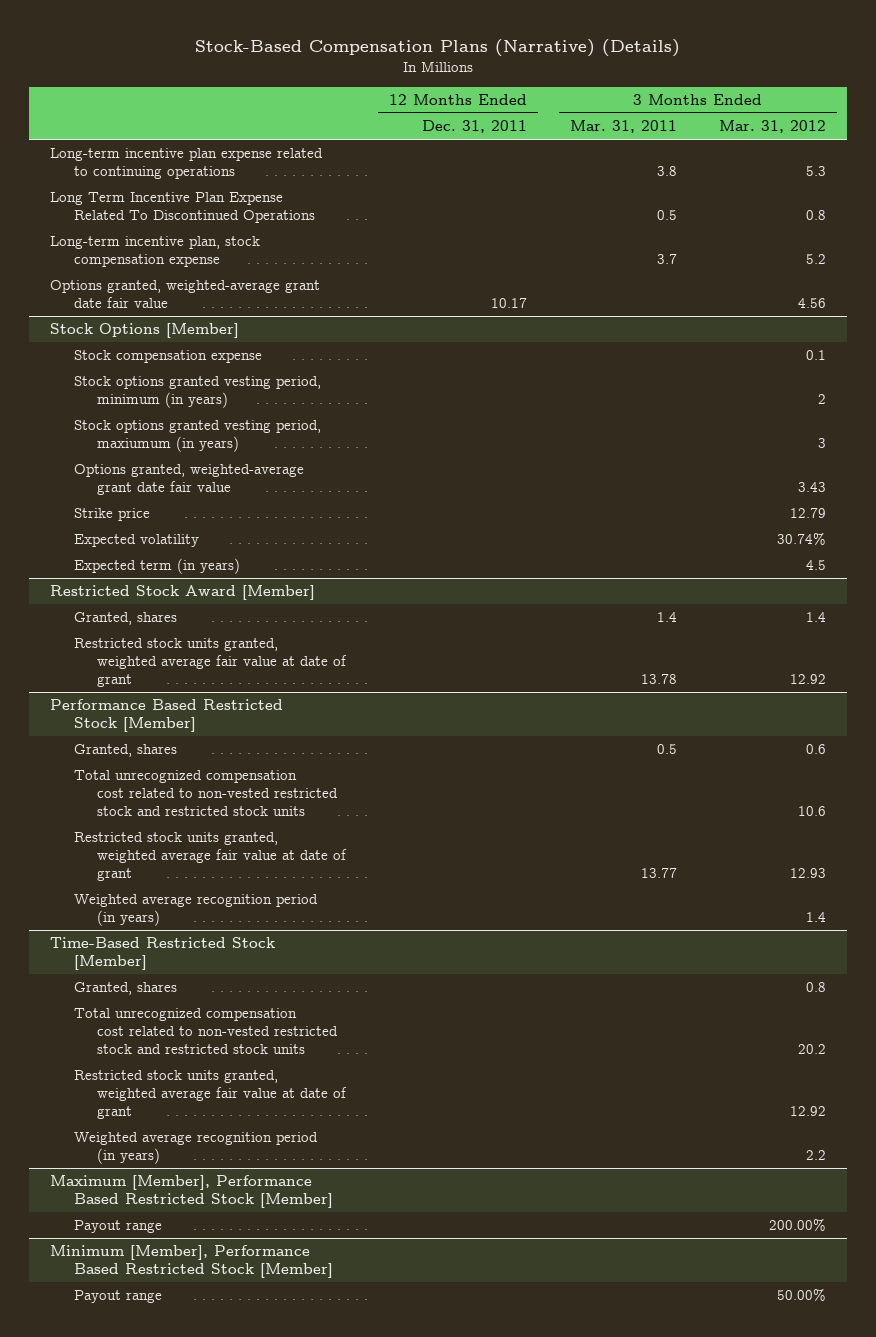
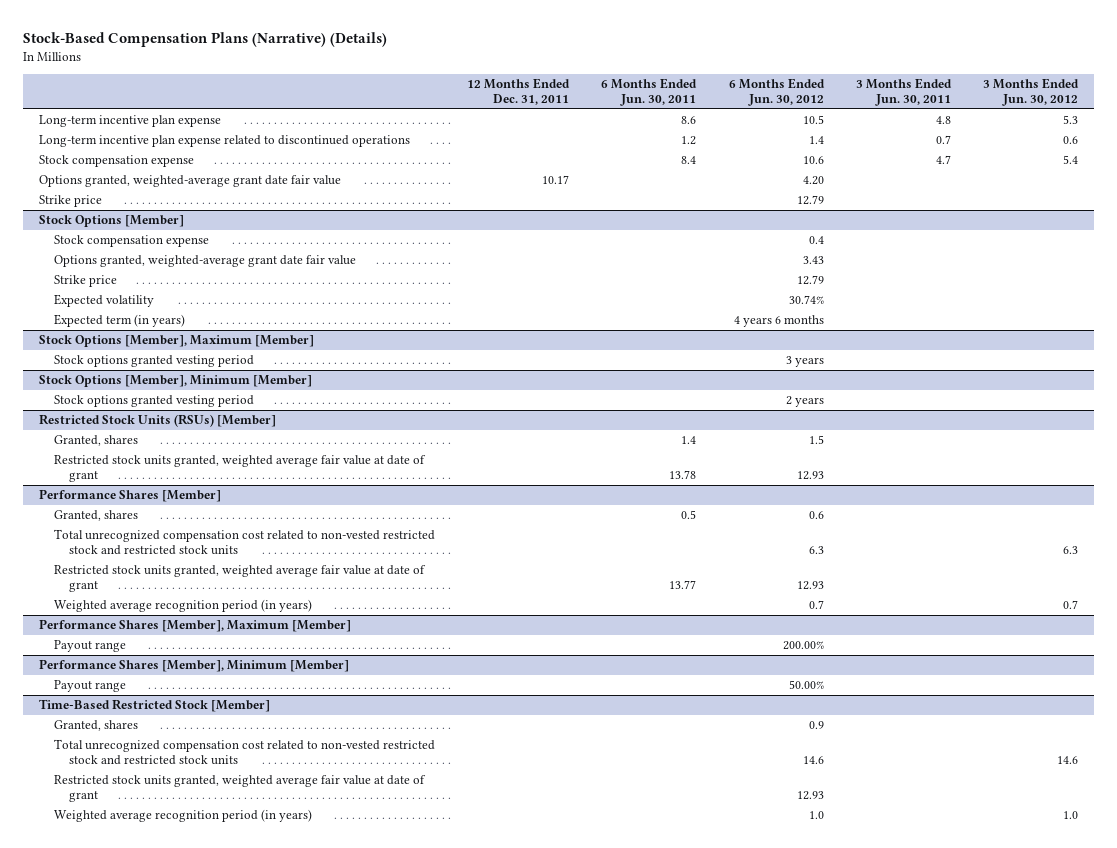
- | 12 Months Ended Dec. 31, 2011 | 3 Months Ended Mar. 31, 2011 | 3 Months Ended Mar. 31, 2012
+ | 12 Months Ended Dec. 31, 2011 | 6 Months Ended Jun. 30, 2011 | 6 Months Ended Jun. 30, 2012 | 3 Months Ended Jun. 30, 2011 | 3 Months Ended Jun. 30, 2012
- Long-term incentive plan expense related to continuing operations | | 3.8 | 5.3
- Long Term Incentive Plan Expense Related To Discontinued Operations | | 0.5 | 0.8
- Long-term incentive plan, stock compensation expense | | 3.7 | 5.2
+ Long-term incentive plan expense | | 8.6 | 10.5 | 4.8 | 5.3
+ Long-term incentive plan expense related to discontinued operations | | 1.2 | 1.4 | 0.7 | 0.6
+ Stock compensation expense | | 8.4 | 10.6 | 4.7 | 5.4
+ Strike price | | | 12.79 | |
@ Stock Options [Member]
- Stock options granted vesting period, minimum (in years) | | | 2
- Stock options granted vesting period, maxiumum (in years) | | | 3
- Restricted Stock Award [Member]
- Granted, shares | | 1.4 | 1.4
- Restricted stock units granted, weighted average fair value at date of grant | | 13.78 | 12.92
- Performance Based Restricted Stock [Member]
- Granted, shares | | 0.5 | 0.6
- Total unrecognized compensation cost related to non-vested restricted stock and restricted stock units | | | 10.6
- Restricted stock units granted, weighted average fair value at date of grant | | 13.77 | 12.93
- Weighted average recognition period (in years) | | | 1.4
+ Stock Options [Member], Maximum [Member]
+ Stock options granted vesting period | | | 3 years | |
+ Stock Options [Member], Minimum [Member]
+ Stock options granted vesting period | | | 2 years | |
+ Restricted Stock Units (RSUs) [Member]
+ Granted, shares | | 1.4 | 1.5 | |
+ Restricted stock units granted, weighted average fair value at date of grant | | 13.78 | 12.93 | |
+ Performance Shares [Member]
+ Granted, shares | | 0.5 | 0.6 | |
+ Total unrecognized compensation cost related to non-vested restricted stock and restricted stock units | | | 6.3 | | 6.3
+ Restricted stock units granted, weighted average fair value at date of grant | | 13.77 | 12.93 | |
+ Weighted average recognition period (in years) | | | 0.7 | | 0.7
+ Performance Shares [Member], Maximum [Member]
+ Payout range | | | 200.00% | |
+ Performance Shares [Member], Minimum [Member]
+ Payout range | | | 50.00% | |
- Maximum [Member], Performance Based Restricted Stock [Member]
- Payout range | | | 200.00%
- Minimum [Member], Performance Based Restricted Stock [Member]
- Payout range | | | 50.00%

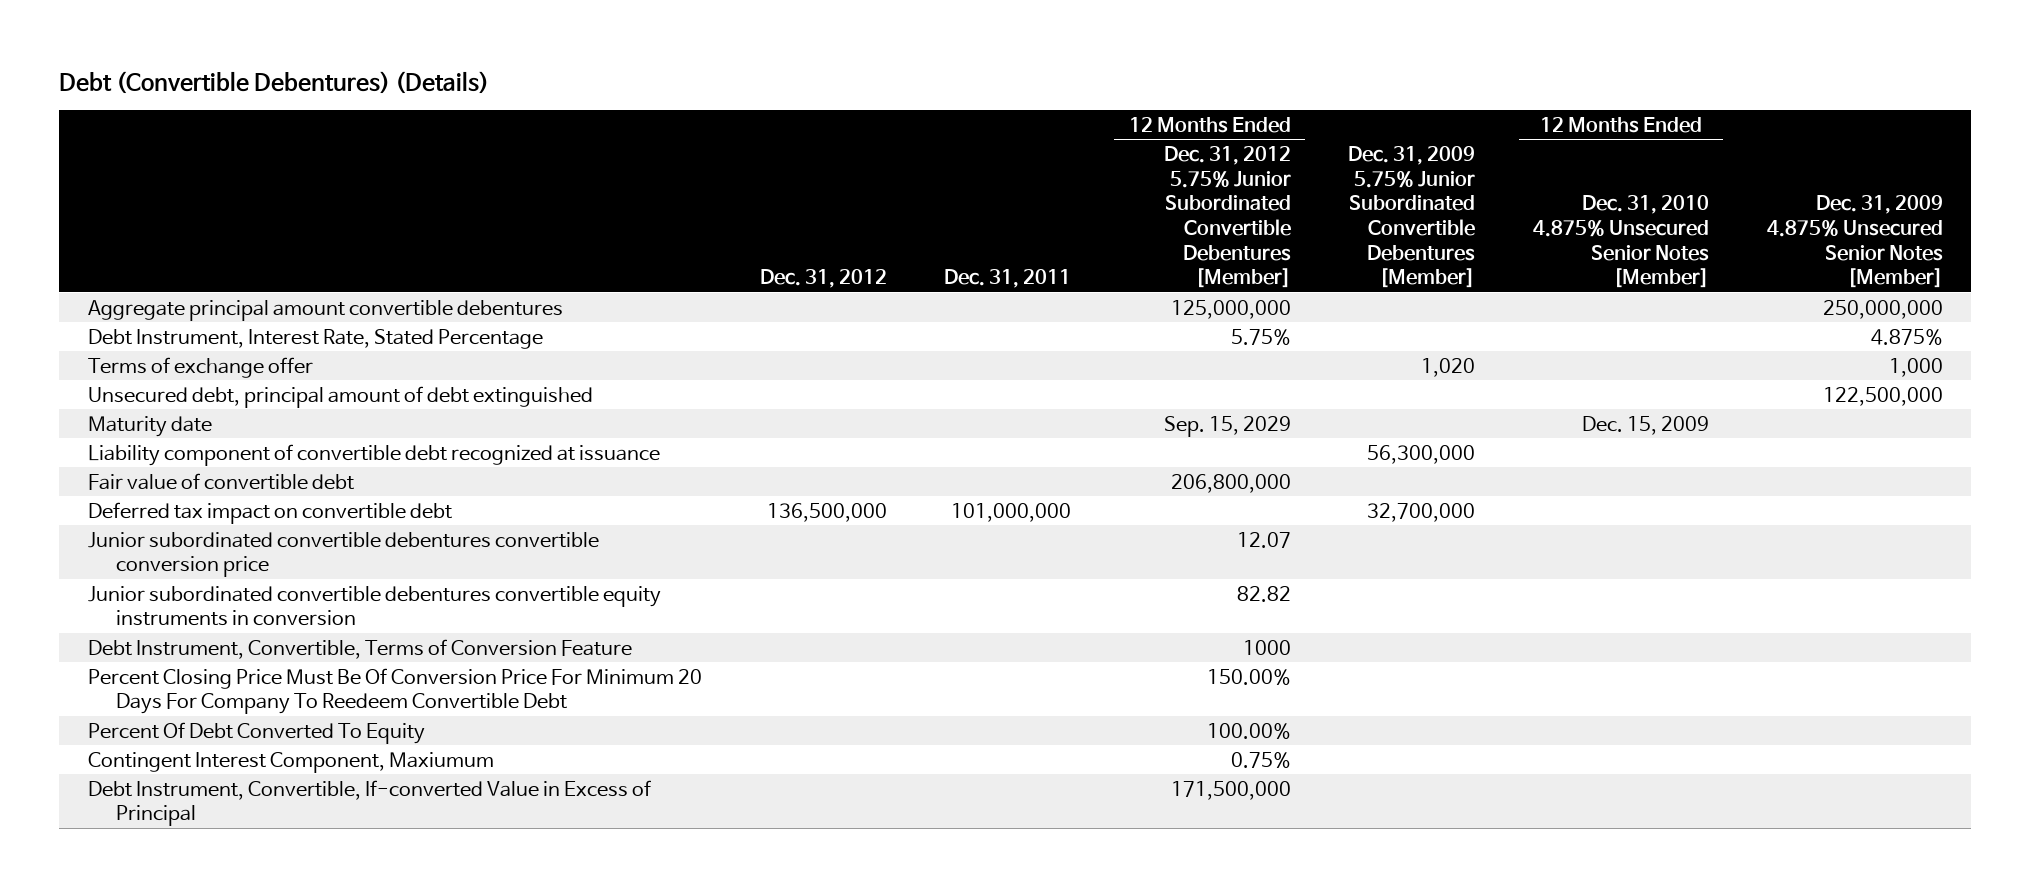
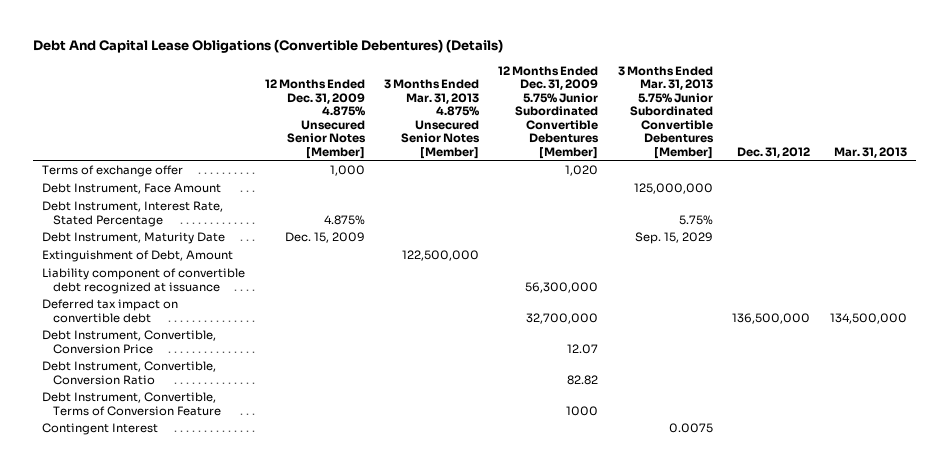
- Debt (Convertible Debentures) (Details)
+ Debt And Capital Lease Obligations (Convertible Debentures) (Details)
- | Dec. 31, 2012 | Dec. 31, 2011 | 12 Months Ended Dec. 31, 2012 5.75% Junior Subordinated Convertible Debentures [Member] | Dec. 31, 2009 5.75% Junior Subordinated Convertible Debentures [Member] | 12 Months Ended Dec. 31, 2010 4.875% Unsecured Senior Notes [Member] | Dec. 31, 2009 4.875% Unsecured Senior Notes [Member]
+ | 12 Months Ended Dec. 31, 2009 4.875% Unsecured Senior Notes [Member] | 3 Months Ended Mar. 31, 2013 4.875% Unsecured Senior Notes [Member] | 12 Months Ended Dec. 31, 2009 5.75% Junior Subordinated Convertible Debentures [Member] | 3 Months Ended Mar. 31, 2013 5.75% Junior Subordinated Convertible Debentures [Member] | Dec. 31, 2012 | Mar. 31, 2013
- Aggregate principal amount convertible debentures | | | 125,000,000 | | | 250,000,000
- Unsecured debt, principal amount of debt extinguished | | | | | | 122,500,000
- Maturity date | | | Sep. 15, 2029 | | Dec. 15, 2009 |
+ Debt Instrument, Face Amount | | | | 125,000,000 | |
moved down: Debt Instrument, Interest Rate, Stated Percentage | 4.875% | | | 5.75% | |
+ Debt Instrument, Maturity Date | Dec. 15, 2009 | | | Sep. 15, 2029 | |
+ Extinguishment of Debt, Amount | | 122,500,000 | | | |
- Fair value of convertible debt | | | 206,800,000 | | |
- Junior subordinated convertible debentures convertible conversion price | | | 12.07 | | |
- Junior subordinated convertible debentures convertible equity instruments in conversion | | | 82.82 | | |
+ Debt Instrument, Convertible, Conversion Price | | | 12.07 | | |
+ Debt Instrument, Convertible, Conversion Ratio | | | 82.82 | | |
- Percent Closing Price Must Be Of Conversion Price For Minimum 20 Days For Company To Reedeem Convertible Debt | | | 150.00% | | |
- Percent Of Debt Converted To Equity | | | 100.00% | | |
- Contingent Interest Component, Maxiumum | | | 0.75% | | |
- Debt Instrument, Convertible, If-converted Value in Excess of Principal | | | 171,500,000 | | |
+ Contingent Interest | | | | 0.0075 | |

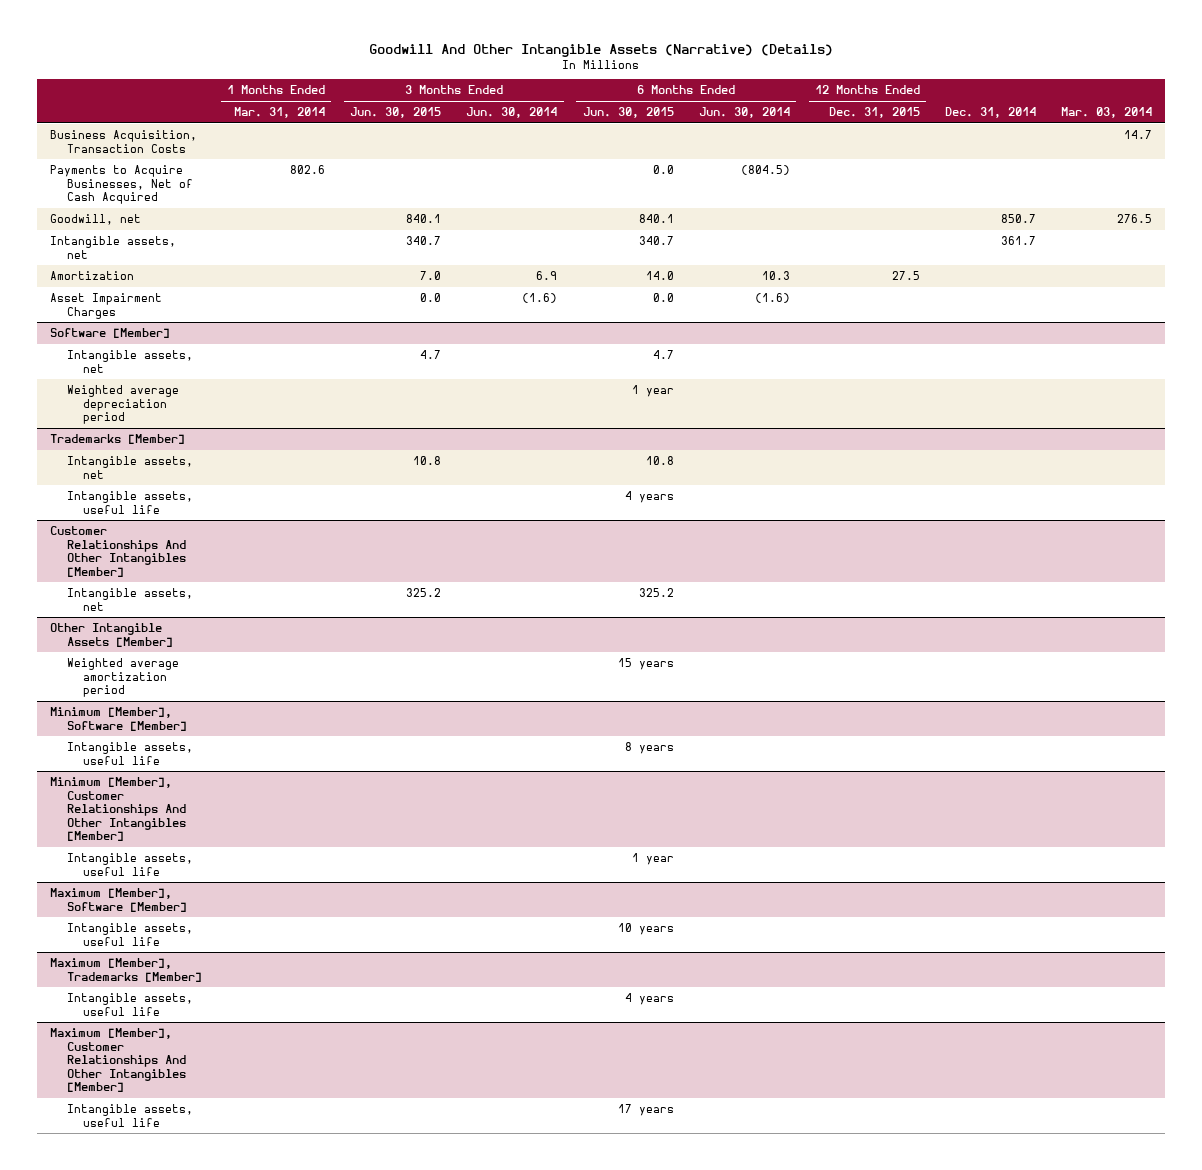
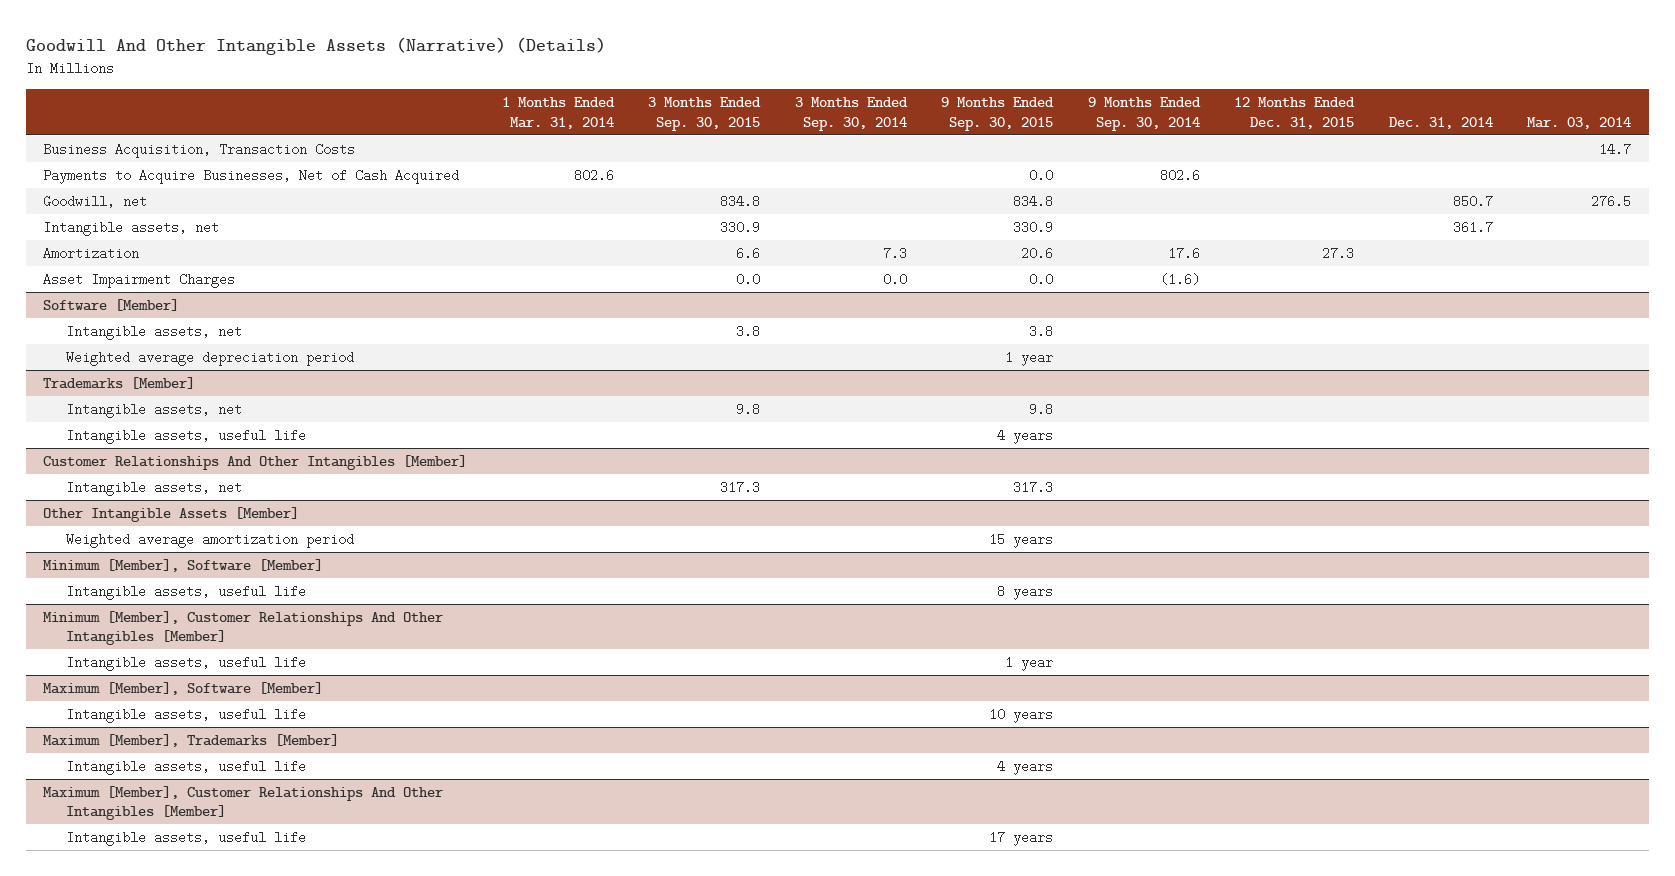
- | 1 Months Ended Mar. 31, 2014 | 3 Months Ended Jun. 30, 2015 | 3 Months Ended Jun. 30, 2014 | 6 Months Ended Jun. 30, 2015 | 6 Months Ended Jun. 30, 2014 | 12 Months Ended Dec. 31, 2015 | Dec. 31, 2014 | Mar. 03, 2014
+ | 1 Months Ended Mar. 31, 2014 | 3 Months Ended Sep. 30, 2015 | 3 Months Ended Sep. 30, 2014 | 9 Months Ended Sep. 30, 2015 | 9 Months Ended Sep. 30, 2014 | 12 Months Ended Dec. 31, 2015 | Dec. 31, 2014 | Mar. 03, 2014
- Amortization | | 7.0 | 6.9 | 14.0 | 10.3 | 27.5 | |
+ Amortization | | 6.6 | 7.3 | 20.6 | 17.6 | 27.3 | |

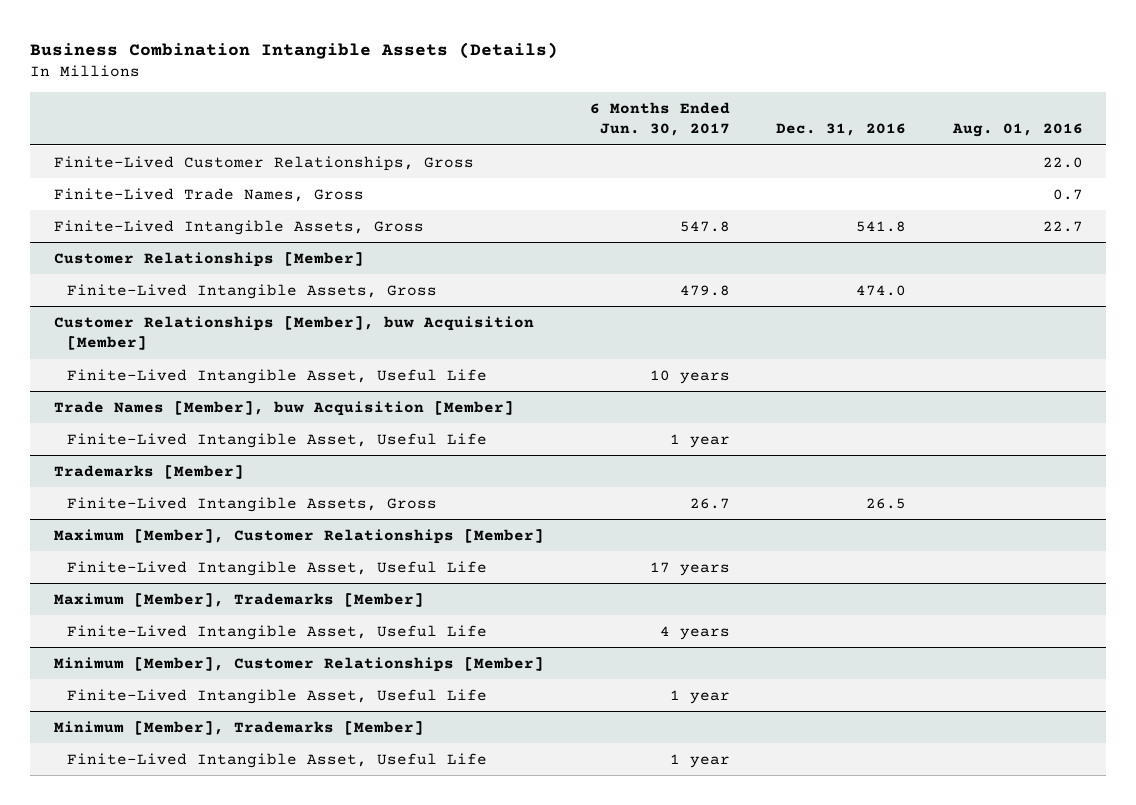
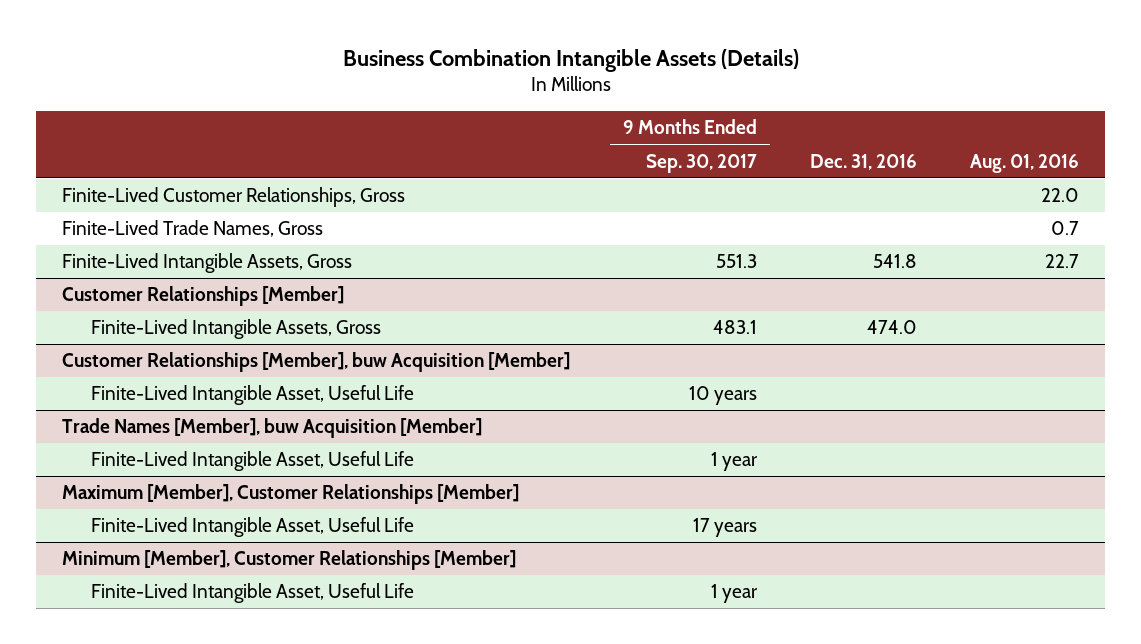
- | 6 Months Ended Jun. 30, 2017 | Dec. 31, 2016 | Aug. 01, 2016
+ | 9 Months Ended Sep. 30, 2017 | Dec. 31, 2016 | Aug. 01, 2016
- Trademarks [Member]
- Finite-Lived Intangible Assets, Gross | 26.7 | 26.5 |
- Maximum [Member], Trademarks [Member]
- Finite-Lived Intangible Asset, Useful Life | 4 years | |
- Minimum [Member], Trademarks [Member]
- Finite-Lived Intangible Asset, Useful Life | 1 year | |

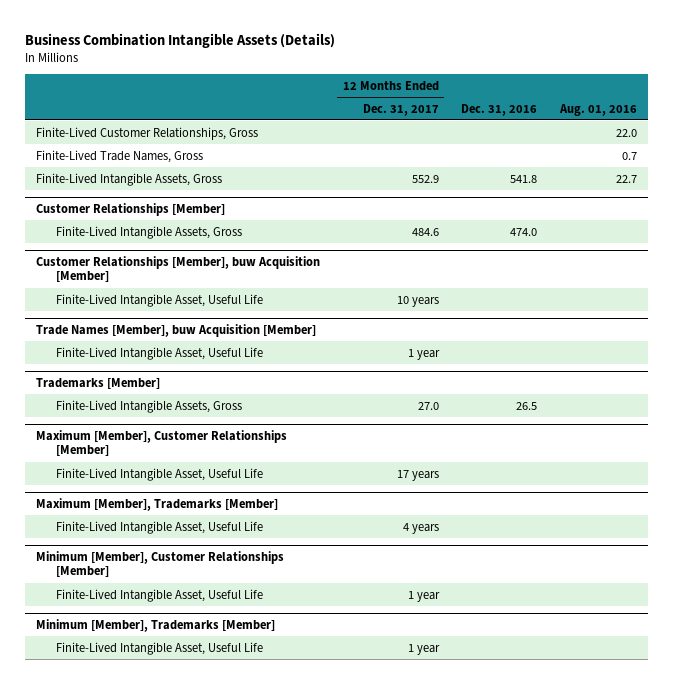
- | 9 Months Ended Sep. 30, 2017 | Dec. 31, 2016 | Aug. 01, 2016
+ | 12 Months Ended Dec. 31, 2017 | Dec. 31, 2016 | Aug. 01, 2016
+ Trademarks [Member]
+ Finite-Lived Intangible Assets, Gross | 27.0 | 26.5 |
+ Maximum [Member], Trademarks [Member]
+ Finite-Lived Intangible Asset, Useful Life | 4 years | |
+ Minimum [Member], Trademarks [Member]
+ Finite-Lived Intangible Asset, Useful Life | 1 year | |

